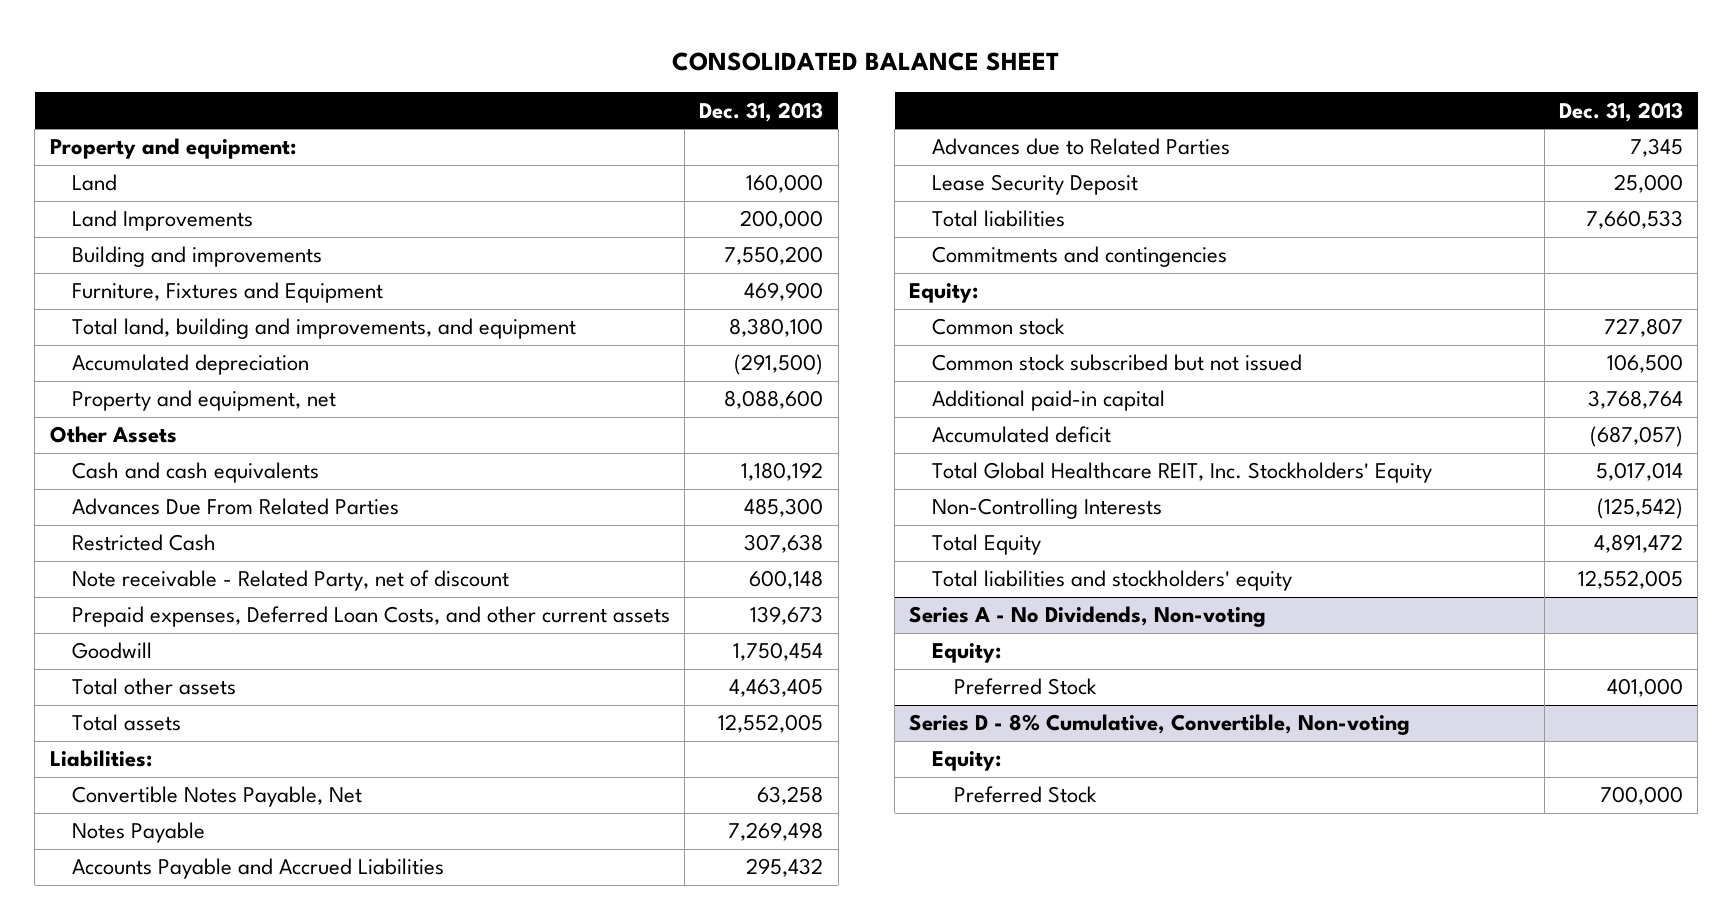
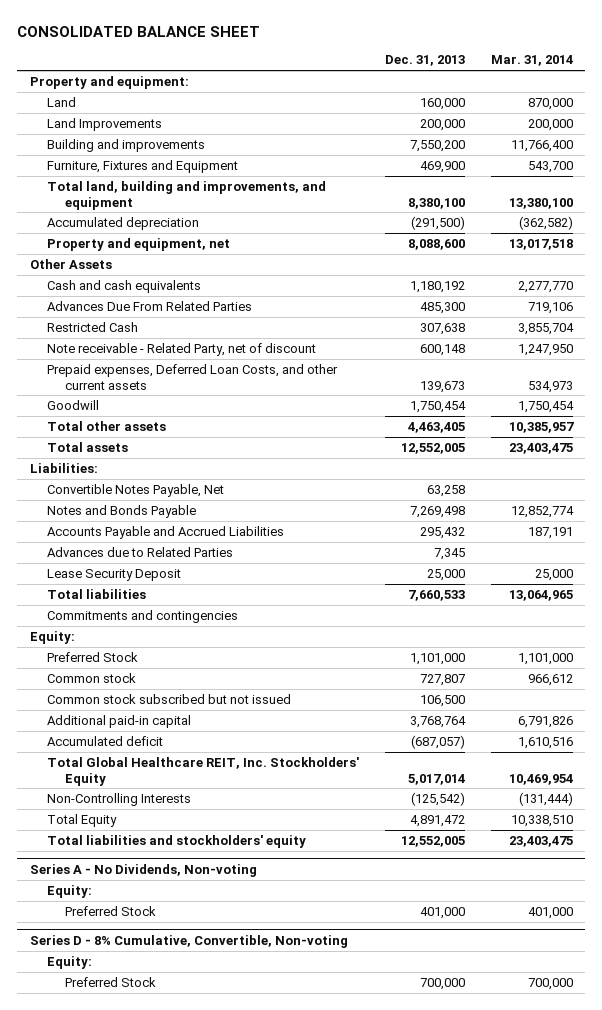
- | Dec. 31, 2013
+ | Dec. 31, 2013 | Mar. 31, 2014
- Notes Payable | 7,269,498
+ Notes and Bonds Payable | 7,269,498 | 12,852,774
+ Preferred Stock | 1,101,000 | 1,101,000

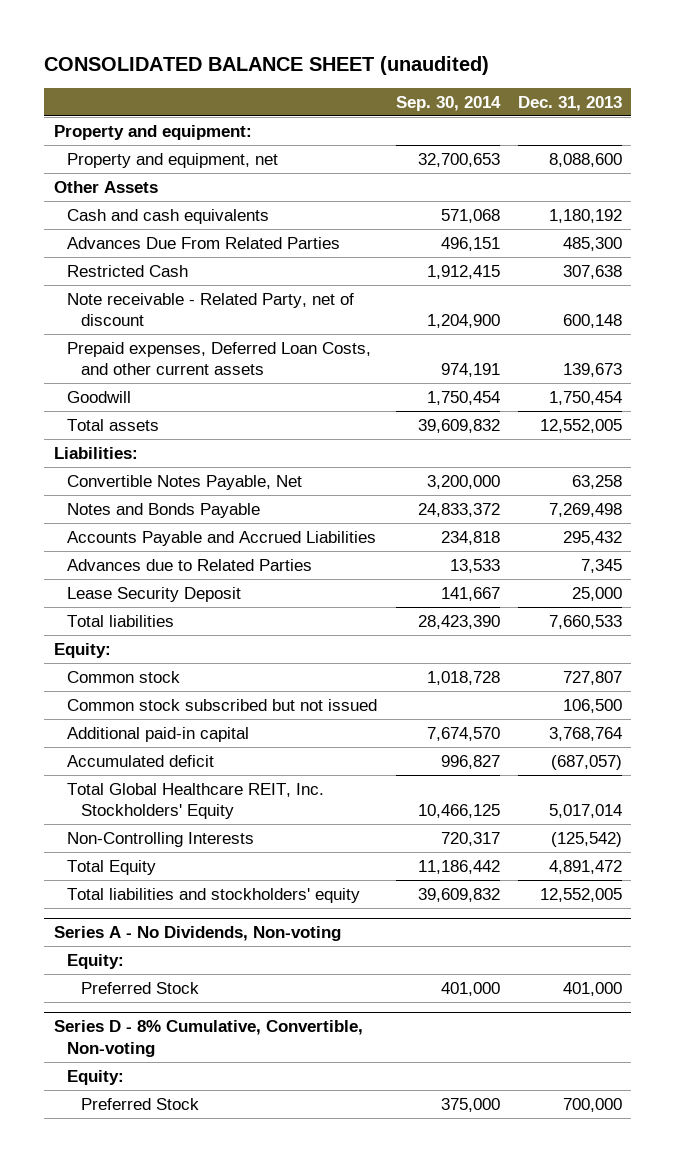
- CONSOLIDATED BALANCE SHEET
+ CONSOLIDATED BALANCE SHEET (unaudited)
- | Dec. 31, 2013 | Mar. 31, 2014
+ | Sep. 30, 2014 | Dec. 31, 2013
- Land | 160,000 | 870,000
- Land Improvements | 200,000 | 200,000
- Building and improvements | 7,550,200 | 11,766,400
- Furniture, Fixtures and Equipment | 469,900 | 543,700
- Total land, building and improvements, and equipment | 8,380,100 | 13,380,100
- Accumulated depreciation | (291,500) | (362,582)
- Total other assets | 4,463,405 | 10,385,957
- Commitments and contingencies
- Preferred Stock | 1,101,000 | 1,101,000

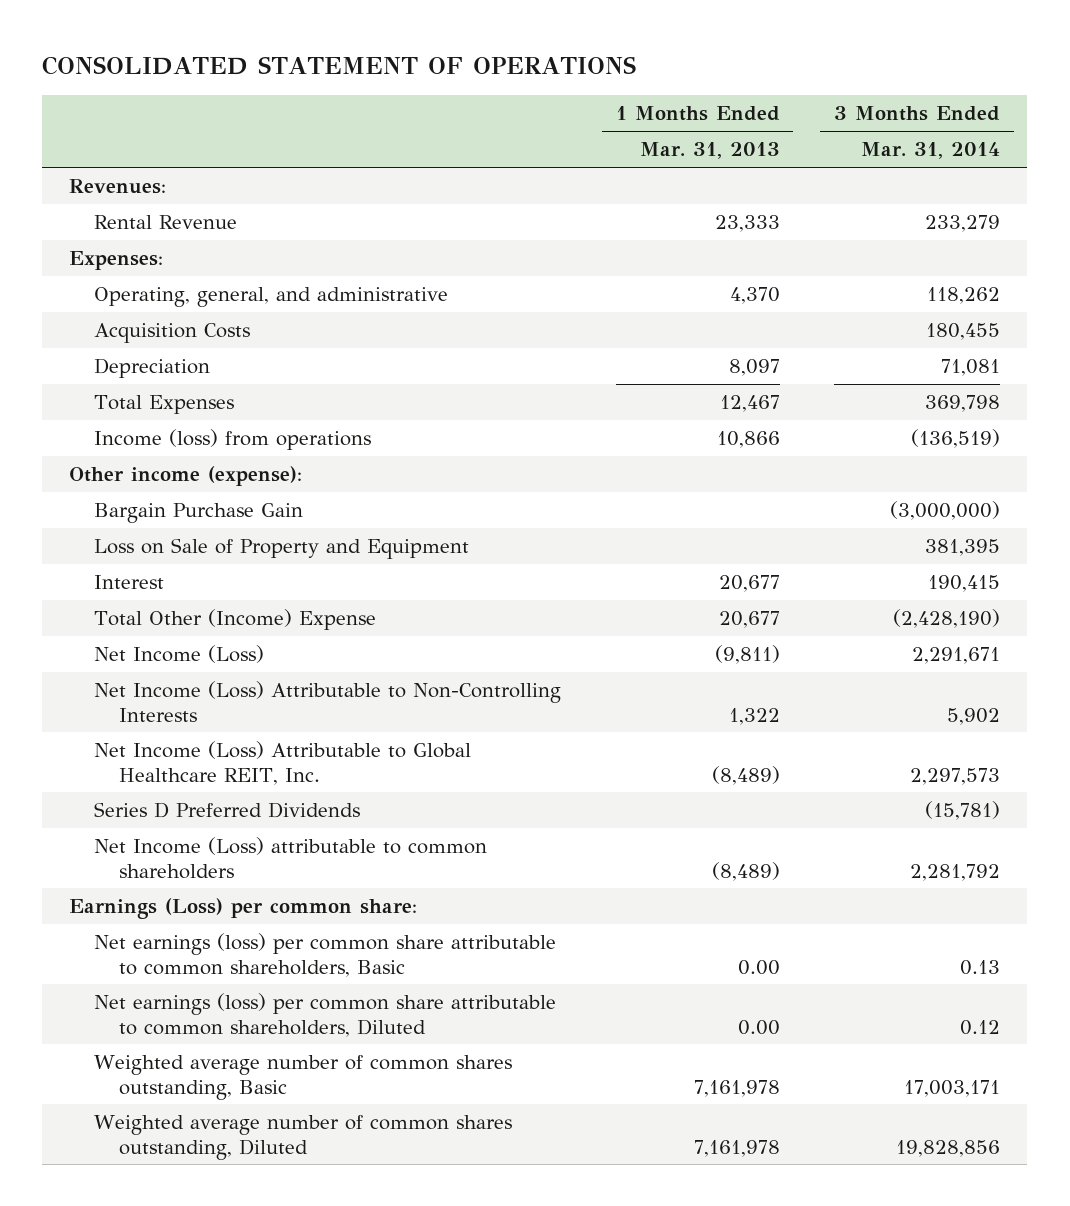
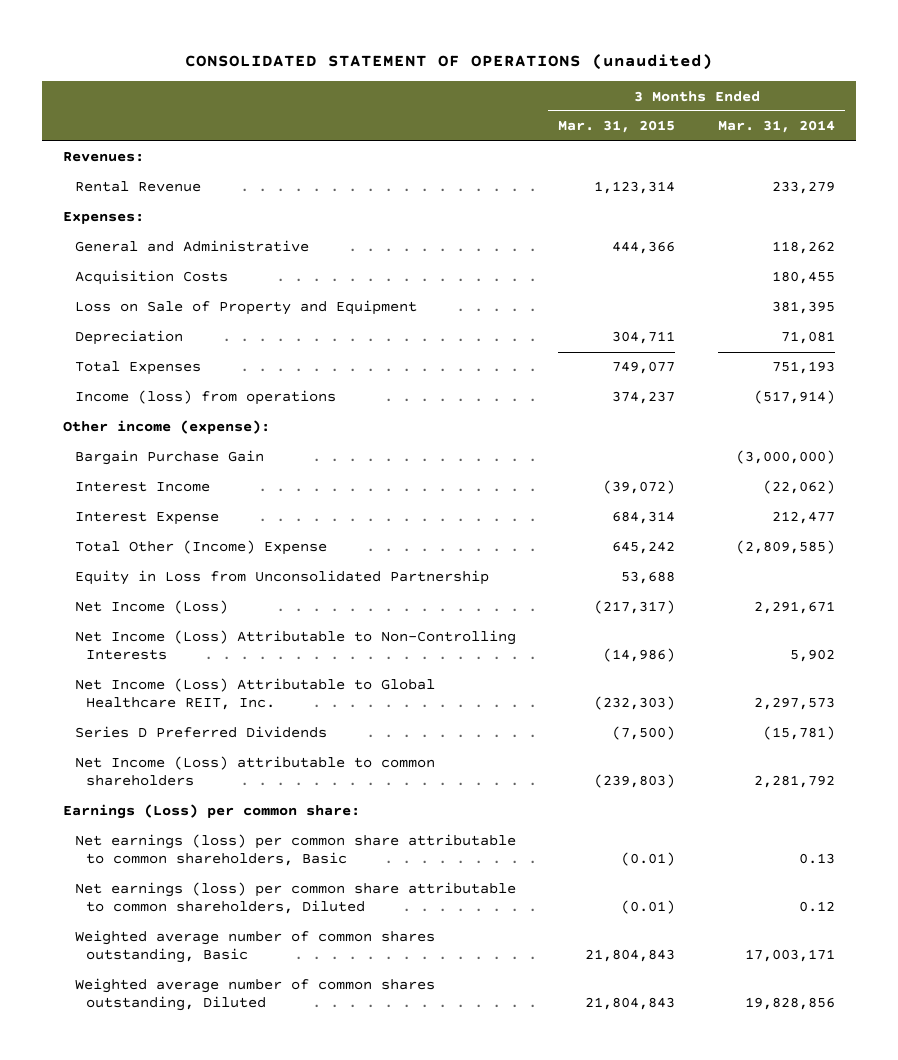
- CONSOLIDATED STATEMENT OF OPERATIONS
+ CONSOLIDATED STATEMENT OF OPERATIONS (unaudited)
- | 1 Months Ended Mar. 31, 2013 | 3 Months Ended Mar. 31, 2014
+ | 3 Months Ended Mar. 31, 2015 | 3 Months Ended Mar. 31, 2014
- Operating, general, and administrative | 4,370 | 118,262
+ General and Administrative | 444,366 | 118,262
moved up: Loss on Sale of Property and Equipment | | 381,395
- Total Expenses | 12,467 | 369,798
- Income (loss) from operations | 10,866 | (136,519)
+ Total Expenses | 749,077 | 751,193
+ Income (loss) from operations | 374,237 | (517,914)
- Interest | 20,677 | 190,415
- Total Other (Income) Expense | 20,677 | (2,428,190)
+ Interest Income | (39,072) | (22,062)
+ Interest Expense | 684,314 | 212,477
+ Total Other (Income) Expense | 645,242 | (2,809,585)
+ Equity in Loss from Unconsolidated Partnership | 53,688 |

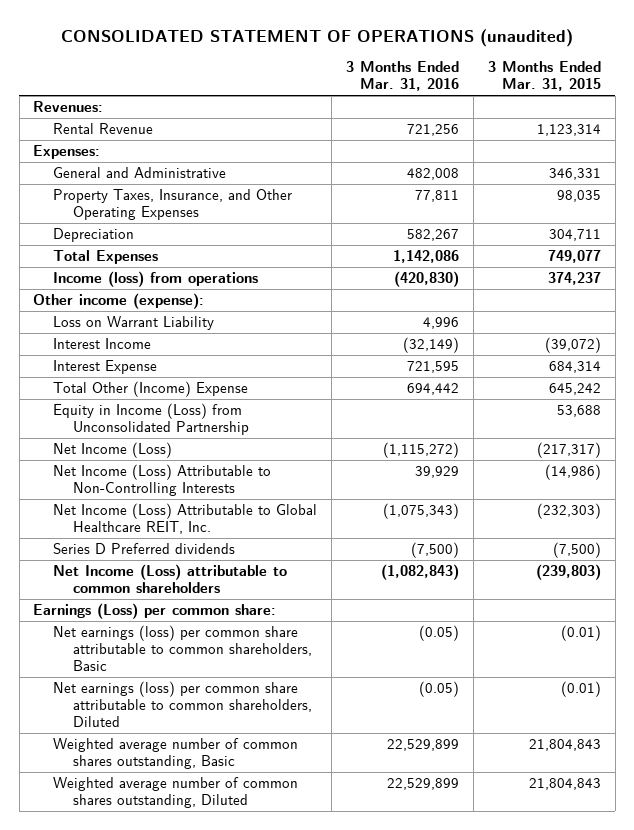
- | 3 Months Ended Mar. 31, 2015 | 3 Months Ended Mar. 31, 2014
+ | 3 Months Ended Mar. 31, 2016 | 3 Months Ended Mar. 31, 2015
- General and Administrative | 444,366 | 118,262
- Acquisition Costs | | 180,455
- Loss on Sale of Property and Equipment | | 381,395
+ General and Administrative | 482,008 | 346,331
+ Property Taxes, Insurance, and Other Operating Expenses | 77,811 | 98,035
- Bargain Purchase Gain | | (3,000,000)
+ Loss on Warrant Liability | 4,996 |
- Equity in Loss from Unconsolidated Partnership | 53,688 |
+ Equity in Income (Loss) from Unconsolidated Partnership | | 53,688
- Series D Preferred Dividends | (7,500) | (15,781)
+ Series D Preferred dividends | (7,500) | (7,500)

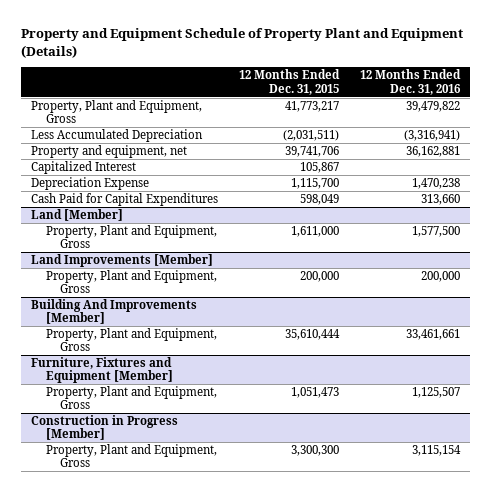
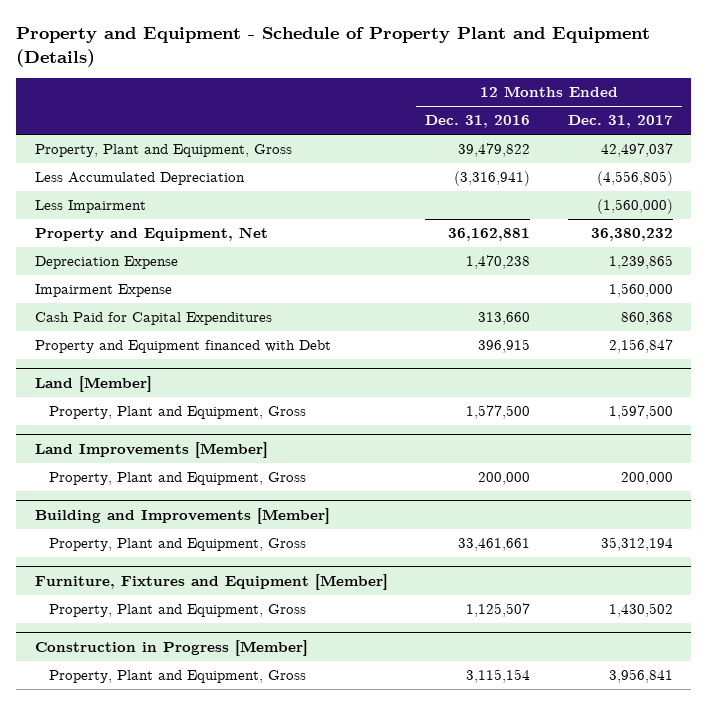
- Property and Equipment Schedule of Property Plant and Equipment (Details)
+ Property and Equipment - Schedule of Property Plant and Equipment (Details)
- | 12 Months Ended Dec. 31, 2015 | 12 Months Ended Dec. 31, 2016
+ | 12 Months Ended Dec. 31, 2016 | 12 Months Ended Dec. 31, 2017
- Property and equipment, net | 39,741,706 | 36,162,881
- Capitalized Interest | 105,867 |
+ Less Impairment | | (1,560,000)
+ Property and Equipment, Net | 36,162,881 | 36,380,232
+ Impairment Expense | | 1,560,000
+ Property and Equipment financed with Debt | 396,915 | 2,156,847
- Building And Improvements [Member]
+ Building and Improvements [Member]

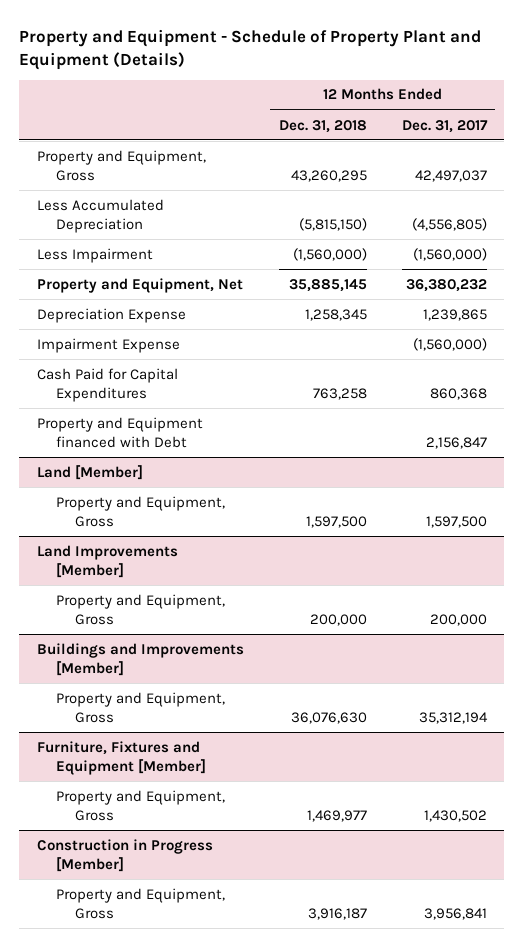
- | 12 Months Ended Dec. 31, 2016 | 12 Months Ended Dec. 31, 2017
+ | 12 Months Ended Dec. 31, 2018 | 12 Months Ended Dec. 31, 2017
- Property, Plant and Equipment, Gross | 39,479,822 | 42,497,037
+ Property and Equipment, Gross | 43,260,295 | 42,497,037
- Impairment Expense | | 1,560,000
+ Impairment Expense | | (1,560,000)
@ Land [Member]
- Property, Plant and Equipment, Gross | 1,577,500 | 1,597,500
+ Property and Equipment, Gross | 1,597,500 | 1,597,500
@ Land Improvements [Member]
- Property, Plant and Equipment, Gross | 200,000 | 200,000
- Building and Improvements [Member]
- Property, Plant and Equipment, Gross | 33,461,661 | 35,312,194
@ Land Improvements [Member]
+ Property and Equipment, Gross | 200,000 | 200,000
+ Buildings and Improvements [Member]
+ Property and Equipment, Gross | 36,076,630 | 35,312,194
@ Furniture, Fixtures and Equipment [Member]
- Property, Plant and Equipment, Gross | 1,125,507 | 1,430,502
+ Property and Equipment, Gross | 1,469,977 | 1,430,502
@ Construction in Progress [Member]
- Property, Plant and Equipment, Gross | 3,115,154 | 3,956,841
+ Property and Equipment, Gross | 3,916,187 | 3,956,841

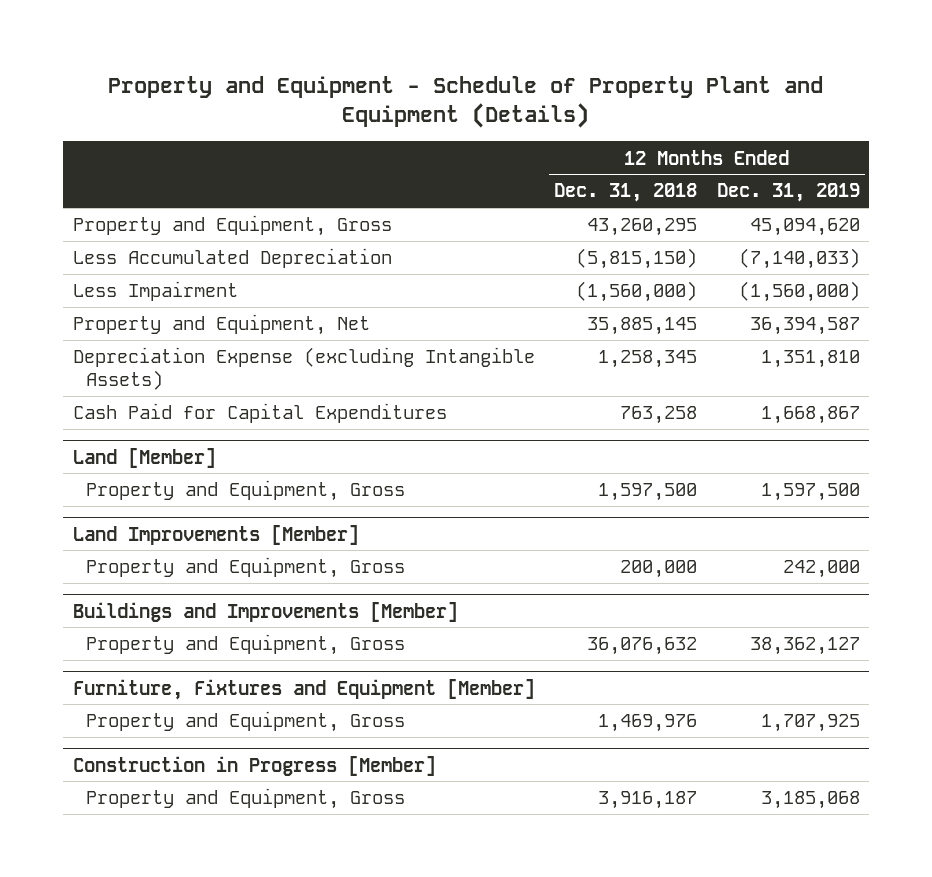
- | 12 Months Ended Dec. 31, 2018 | 12 Months Ended Dec. 31, 2017
+ | 12 Months Ended Dec. 31, 2018 | 12 Months Ended Dec. 31, 2019
- Depreciation Expense | 1,258,345 | 1,239,865
- Impairment Expense | | (1,560,000)
+ Depreciation Expense (excluding Intangible Assets) | 1,258,345 | 1,351,810
- Property and Equipment financed with Debt | | 2,156,847
@ Buildings and Improvements [Member]
- Property and Equipment, Gross | 36,076,630 | 35,312,194
+ Property and Equipment, Gross | 36,076,632 | 38,362,127
@ Furniture, Fixtures and Equipment [Member]
- Property and Equipment, Gross | 1,469,977 | 1,430,502
+ Property and Equipment, Gross | 1,469,976 | 1,707,925

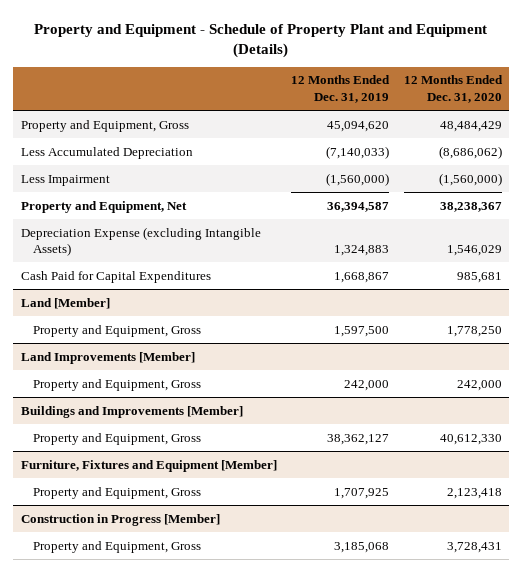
- | 12 Months Ended Dec. 31, 2018 | 12 Months Ended Dec. 31, 2019
+ | 12 Months Ended Dec. 31, 2019 | 12 Months Ended Dec. 31, 2020
- Depreciation Expense (excluding Intangible Assets) | 1,258,345 | 1,351,810
+ Depreciation Expense (excluding Intangible Assets) | 1,324,883 | 1,546,029

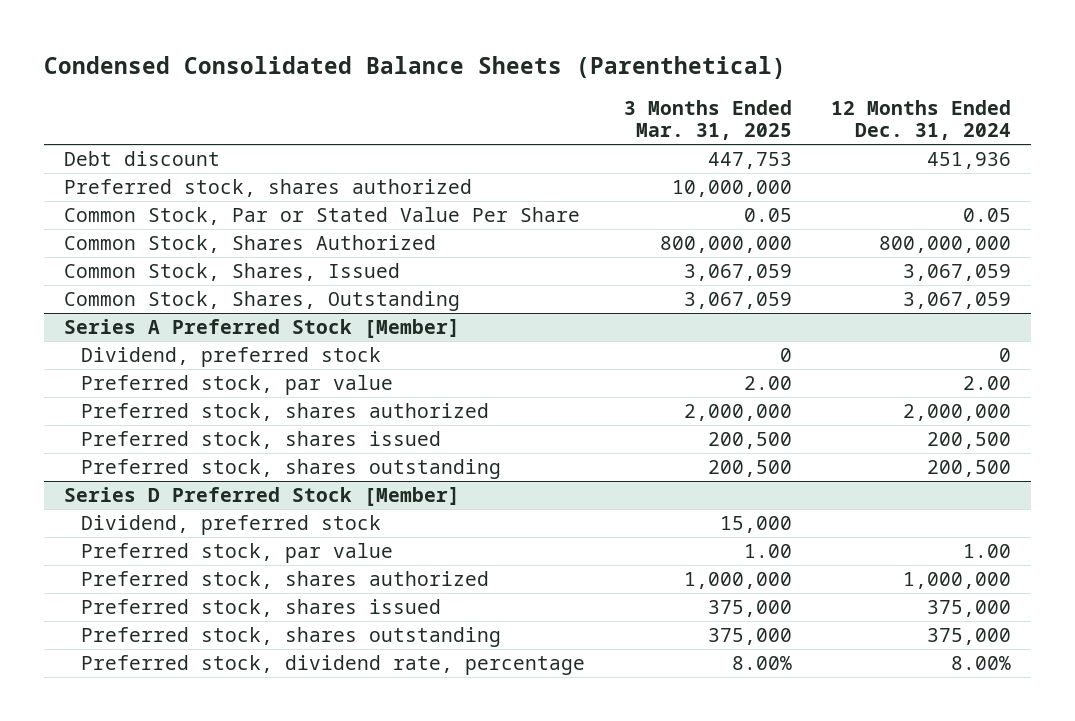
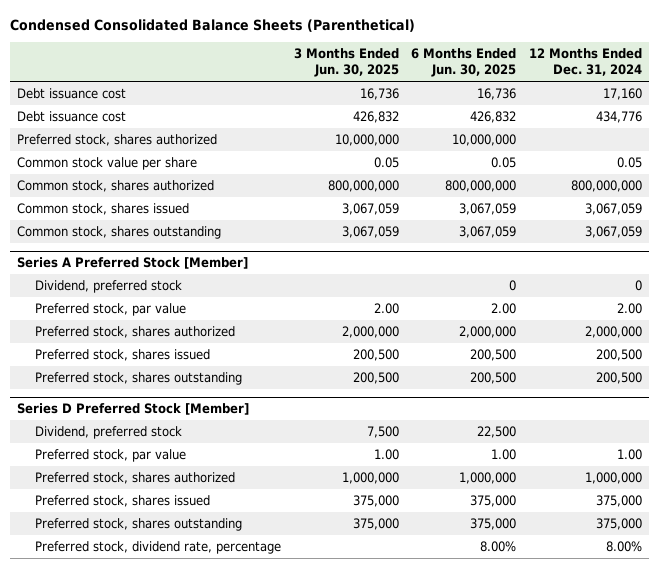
- | 3 Months Ended Mar. 31, 2025 | 12 Months Ended Dec. 31, 2024
+ | 3 Months Ended Jun. 30, 2025 | 6 Months Ended Jun. 30, 2025 | 12 Months Ended Dec. 31, 2024
- Debt discount | 447,753 | 451,936
+ Debt issuance cost | 16,736 | 16,736 | 17,160
+ Debt issuance cost | 426,832 | 426,832 | 434,776
- Common Stock, Par or Stated Value Per Share | 0.05 | 0.05
- Common Stock, Shares Authorized | 800,000,000 | 800,000,000
- Common Stock, Shares, Issued | 3,067,059 | 3,067,059
- Common Stock, Shares, Outstanding | 3,067,059 | 3,067,059
+ Common stock value per share | 0.05 | 0.05 | 0.05
+ Common stock, shares authorized | 800,000,000 | 800,000,000 | 800,000,000
+ Common stock, shares issued | 3,067,059 | 3,067,059 | 3,067,059
+ Common stock, shares outstanding | 3,067,059 | 3,067,059 | 3,067,059

